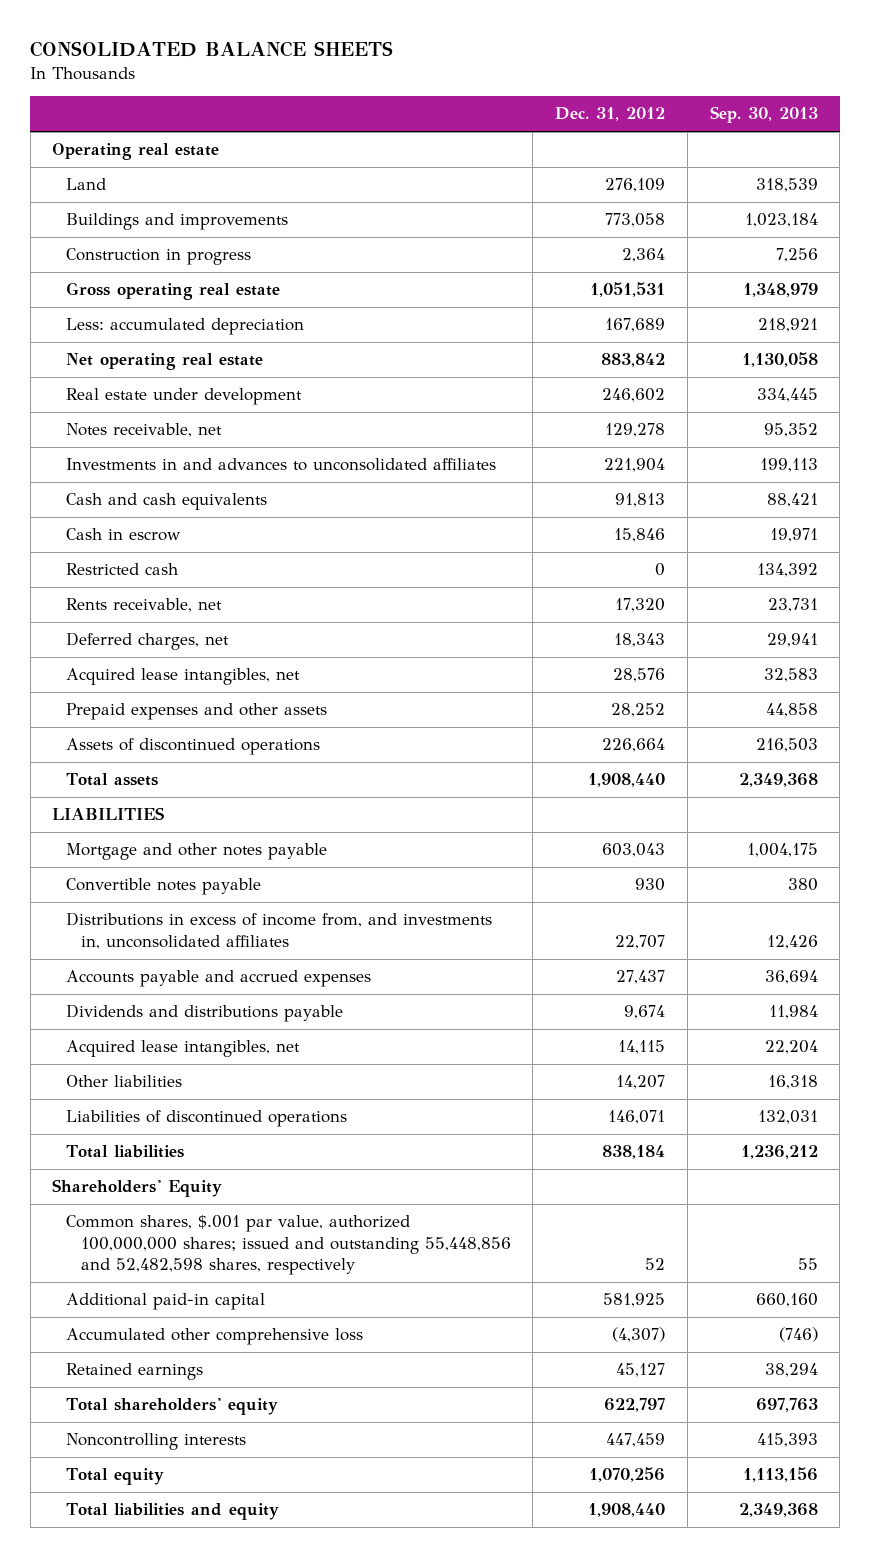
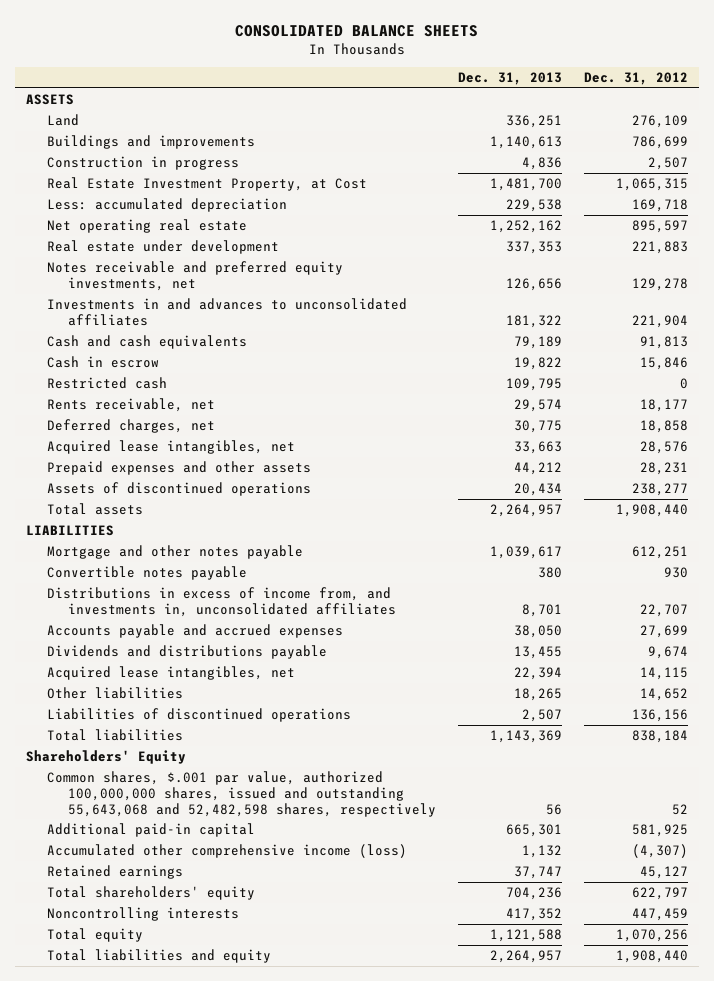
- | Dec. 31, 2012 | Sep. 30, 2013
+ | Dec. 31, 2013 | Dec. 31, 2012
- Operating real estate
+ ASSETS
- Buildings and improvements | 773,058 | 1,023,184
- Construction in progress | 2,364 | 7,256
- Gross operating real estate | 1,051,531 | 1,348,979
- Less: accumulated depreciation | 167,689 | 218,921
- Net operating real estate | 883,842 | 1,130,058
- Real estate under development | 246,602 | 334,445
- Notes receivable, net | 129,278 | 95,352
+ Buildings and improvements | 1,140,613 | 786,699
+ Construction in progress | 4,836 | 2,507
+ Real Estate Investment Property, at Cost | 1,481,700 | 1,065,315
+ Less: accumulated depreciation | 229,538 | 169,718
+ Net operating real estate | 1,252,162 | 895,597
+ Real estate under development | 337,353 | 221,883
+ Notes receivable and preferred equity investments, net | 126,656 | 129,278
- Rents receivable, net | 17,320 | 23,731
- Deferred charges, net | 18,343 | 29,941
+ Rents receivable, net | 29,574 | 18,177
+ Deferred charges, net | 30,775 | 18,858
- Prepaid expenses and other assets | 28,252 | 44,858
- Assets of discontinued operations | 226,664 | 216,503
+ Prepaid expenses and other assets | 44,212 | 28,231
+ Assets of discontinued operations | 20,434 | 238,277
- Mortgage and other notes payable | 603,043 | 1,004,175
+ Mortgage and other notes payable | 1,039,617 | 612,251
- Accounts payable and accrued expenses | 27,437 | 36,694
+ Accounts payable and accrued expenses | 38,050 | 27,699
- Other liabilities | 14,207 | 16,318
- Liabilities of discontinued operations | 146,071 | 132,031
+ Other liabilities | 18,265 | 14,652
+ Liabilities of discontinued operations | 2,507 | 136,156
- Common shares, $.001 par value, authorized 100,000,000 shares; issued and outstanding 55,448,856 and 52,482,598 shares, respectively | 52 | 55
+ Common shares, $.001 par value, authorized 100,000,000 shares, issued and outstanding 55,643,068 and 52,482,598 shares, respectively | 56 | 52
- Accumulated other comprehensive loss | (4,307) | (746)
+ Accumulated other comprehensive income (loss) | 1,132 | (4,307)

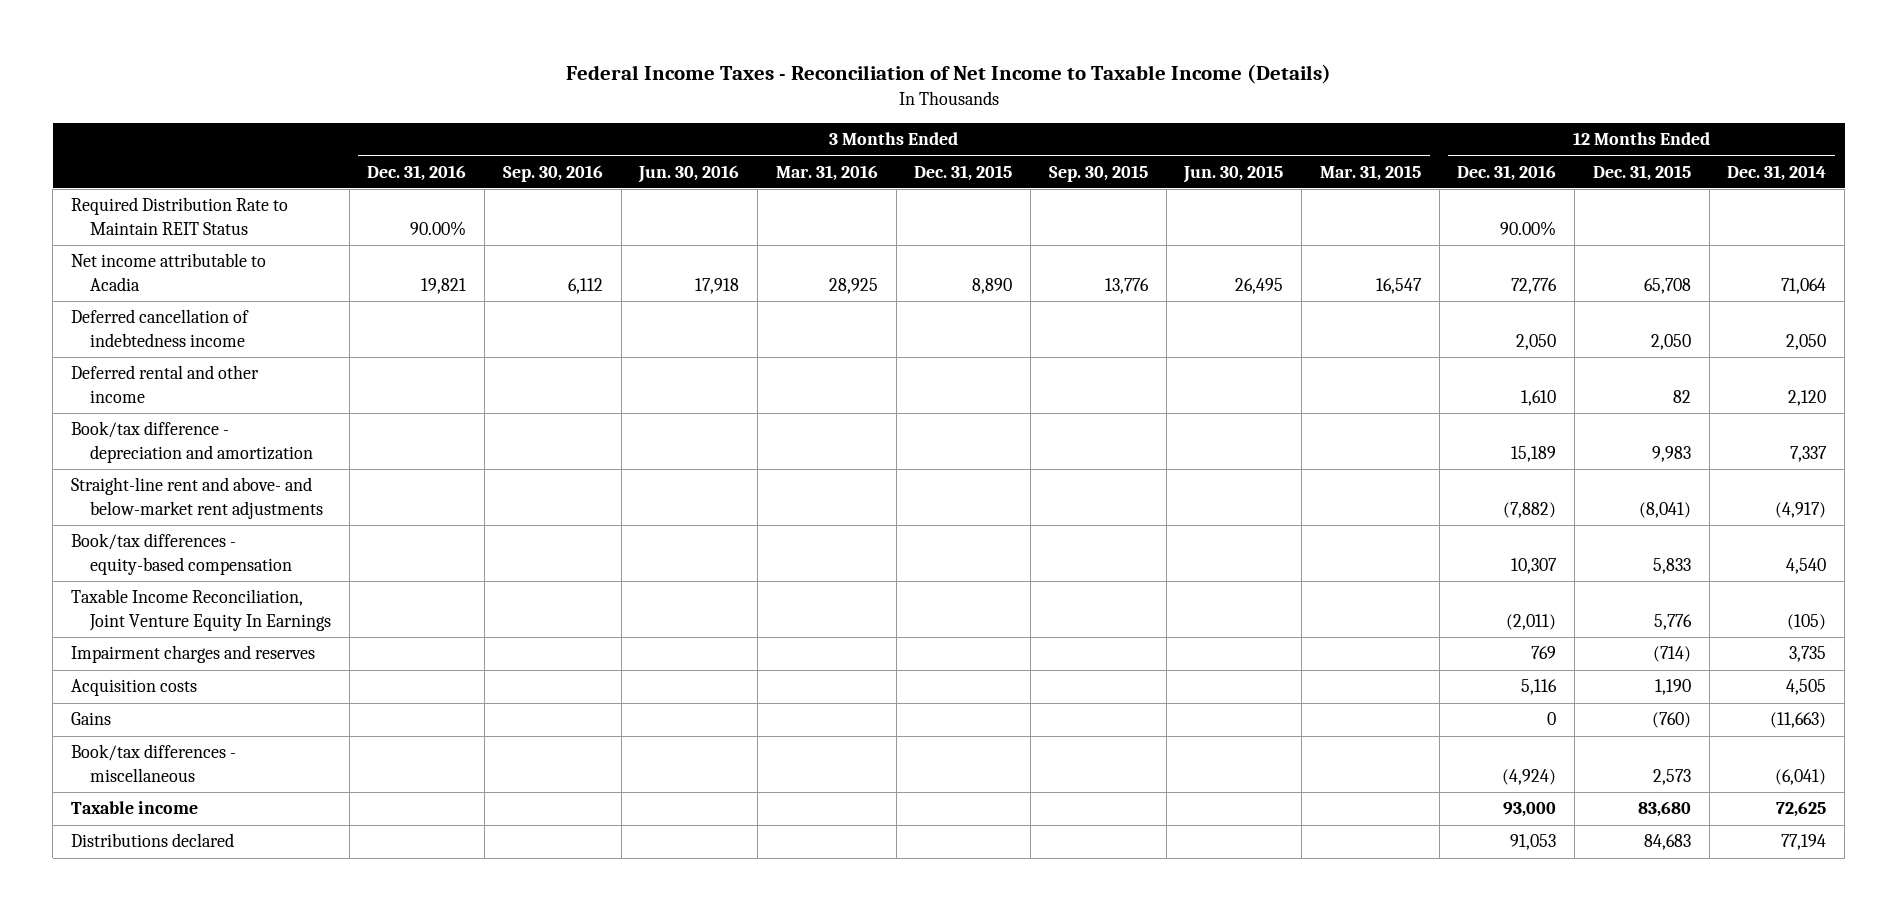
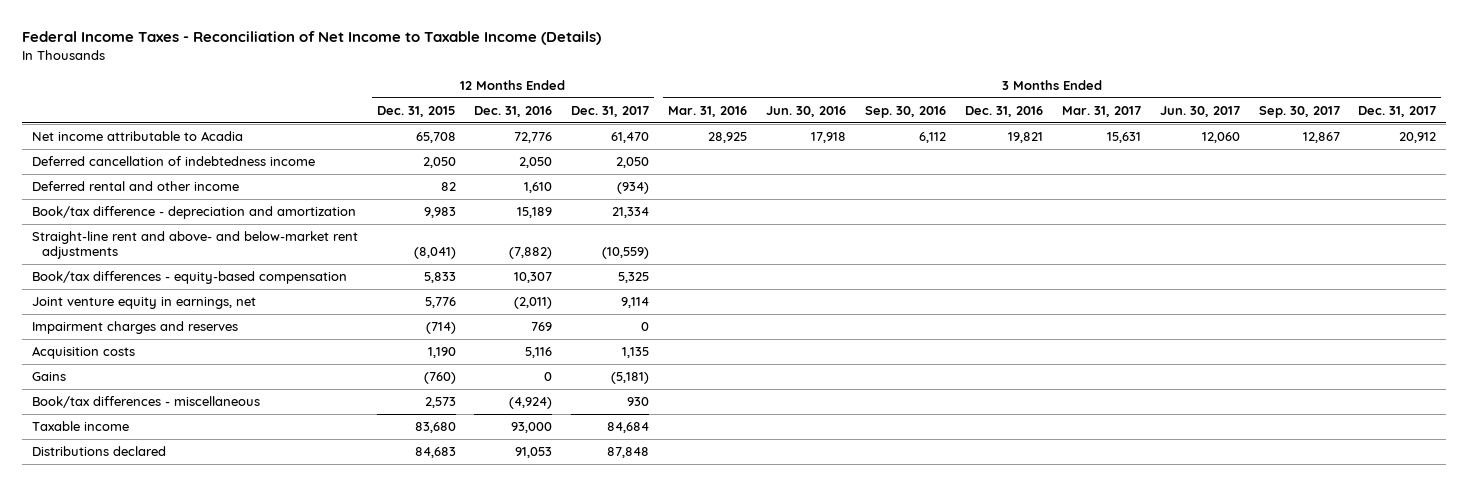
- | 3 Months Ended Dec. 31, 2016 | 3 Months Ended Sep. 30, 2016 | 3 Months Ended Jun. 30, 2016 | 3 Months Ended Mar. 31, 2016 | 3 Months Ended Dec. 31, 2015 | 3 Months Ended Sep. 30, 2015 | 3 Months Ended Jun. 30, 2015 | 3 Months Ended Mar. 31, 2015 | 12 Months Ended Dec. 31, 2016 | 12 Months Ended Dec. 31, 2015 | 12 Months Ended Dec. 31, 2014
+ | 12 Months Ended Dec. 31, 2015 | 12 Months Ended Dec. 31, 2016 | 12 Months Ended Dec. 31, 2017 | 3 Months Ended Mar. 31, 2016 | 3 Months Ended Jun. 30, 2016 | 3 Months Ended Sep. 30, 2016 | 3 Months Ended Dec. 31, 2016 | 3 Months Ended Mar. 31, 2017 | 3 Months Ended Jun. 30, 2017 | 3 Months Ended Sep. 30, 2017 | 3 Months Ended Dec. 31, 2017
- Required Distribution Rate to Maintain REIT Status | 90.00% | | | | | | | | 90.00% | |
- Taxable Income Reconciliation, Joint Venture Equity In Earnings | | | | | | | | | (2,011) | 5,776 | (105)
+ Joint venture equity in earnings, net | 5,776 | (2,011) | 9,114 | | | | | | | |

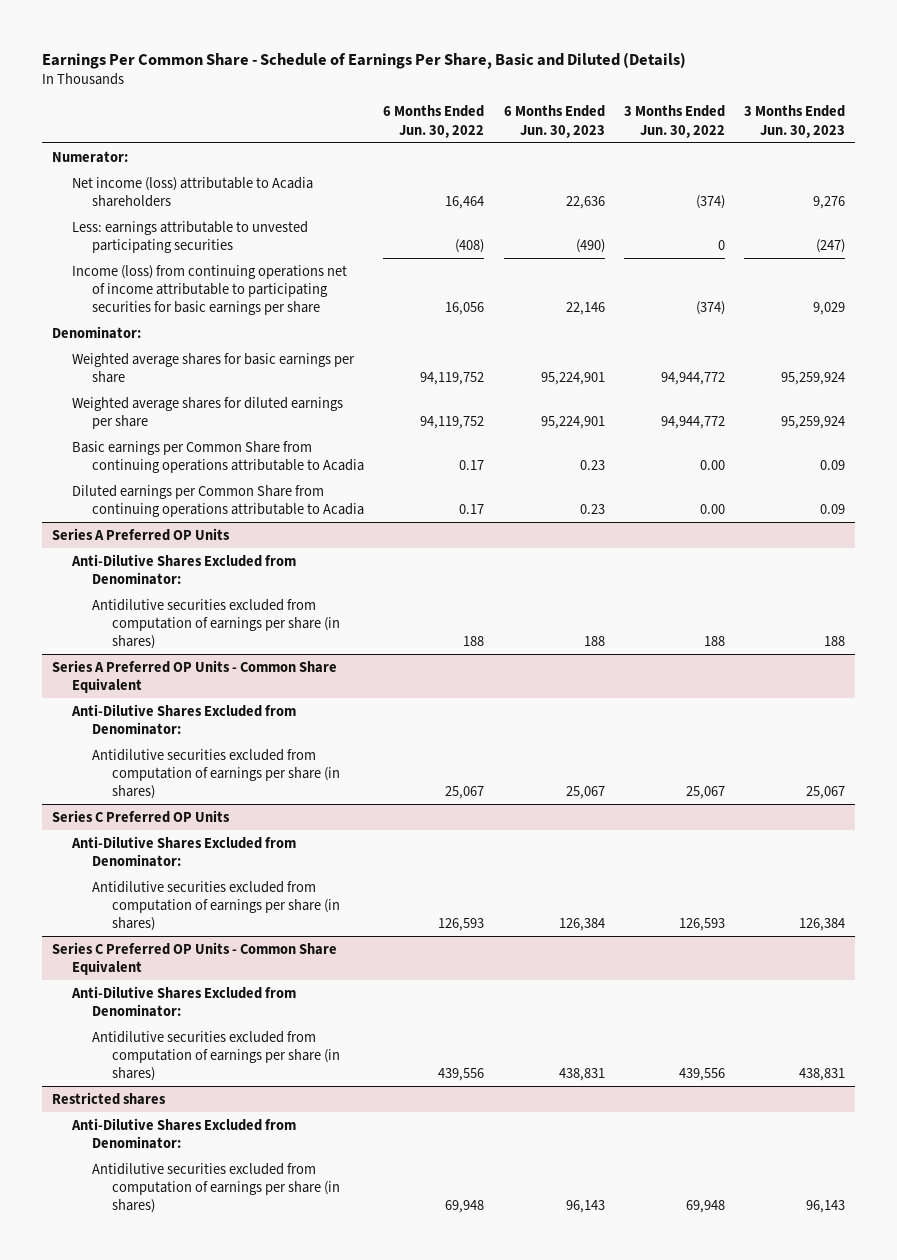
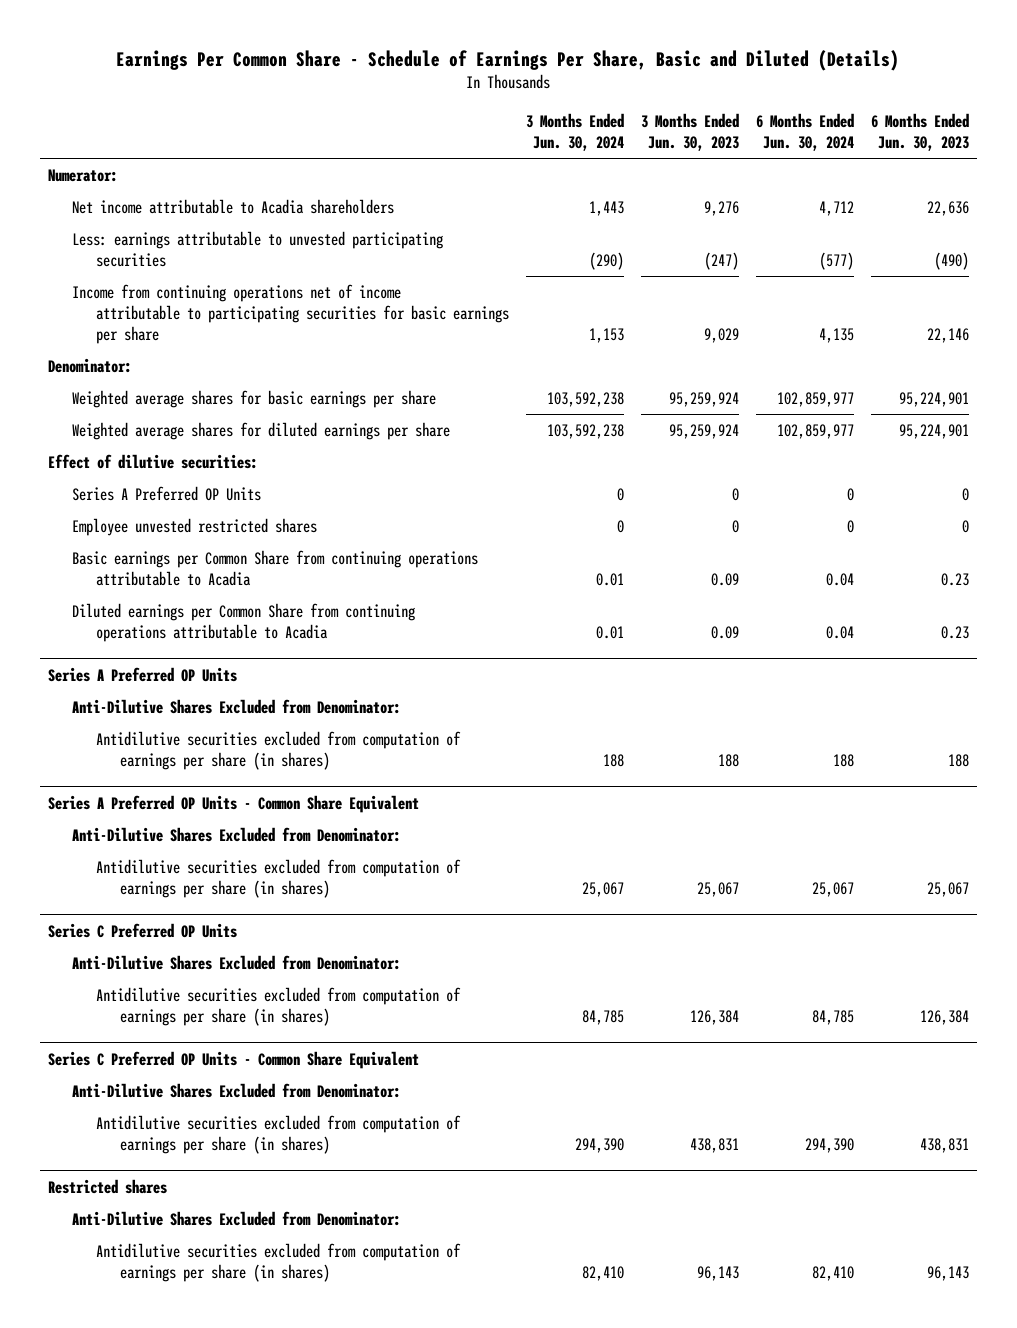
- | 6 Months Ended Jun. 30, 2022 | 6 Months Ended Jun. 30, 2023 | 3 Months Ended Jun. 30, 2022 | 3 Months Ended Jun. 30, 2023
+ | 3 Months Ended Jun. 30, 2024 | 3 Months Ended Jun. 30, 2023 | 6 Months Ended Jun. 30, 2024 | 6 Months Ended Jun. 30, 2023
- Net income (loss) attributable to Acadia shareholders | 16,464 | 22,636 | (374) | 9,276
+ Net income attributable to Acadia shareholders | 1,443 | 9,276 | 4,712 | 22,636
- Income (loss) from continuing operations net of income attributable to participating securities for basic earnings per share | 16,056 | 22,146 | (374) | 9,029
+ Income from continuing operations net of income attributable to participating securities for basic earnings per share | 1,153 | 9,029 | 4,135 | 22,146
+ Effect of dilutive securities:
+ Series A Preferred OP Units | 0 | 0 | 0 | 0
+ Employee unvested restricted shares | 0 | 0 | 0 | 0

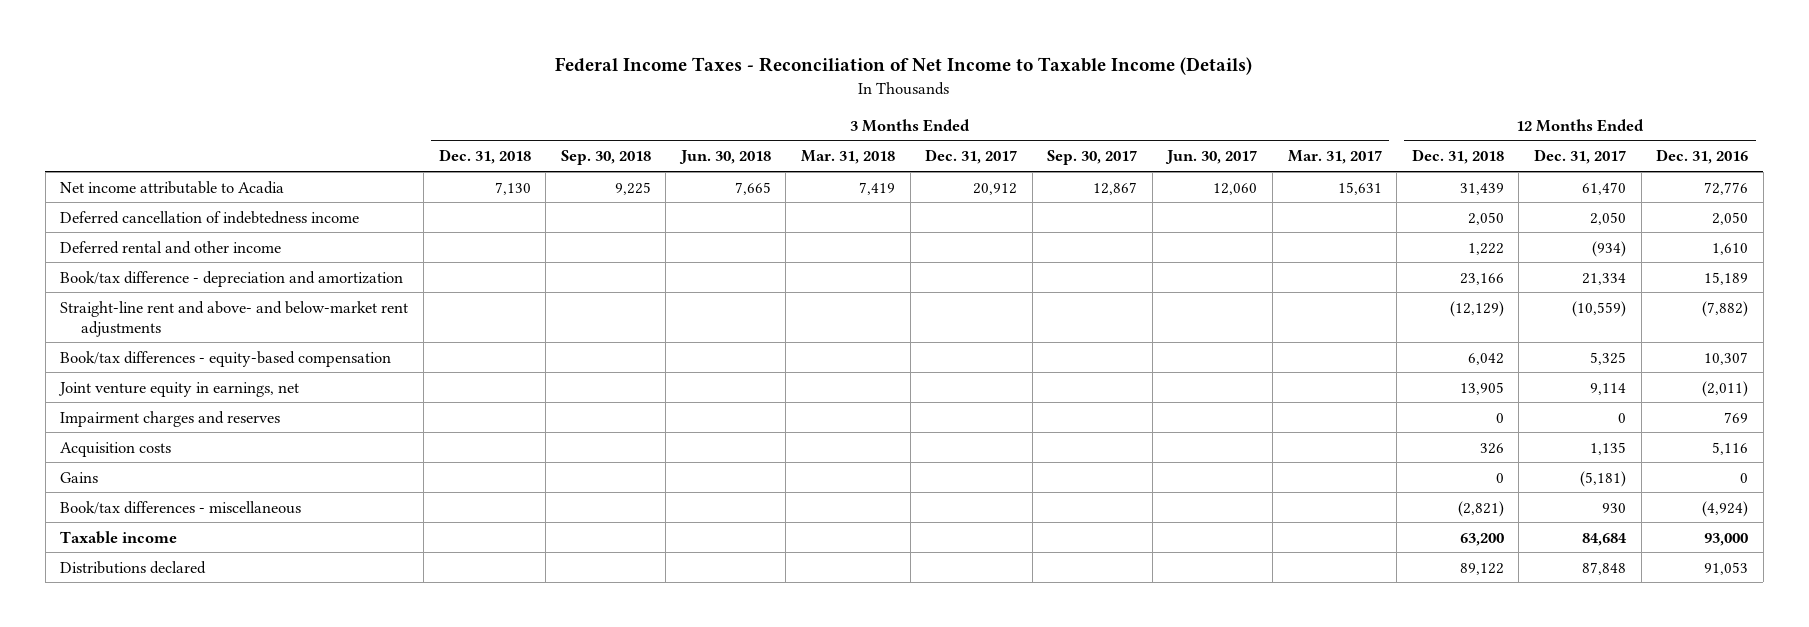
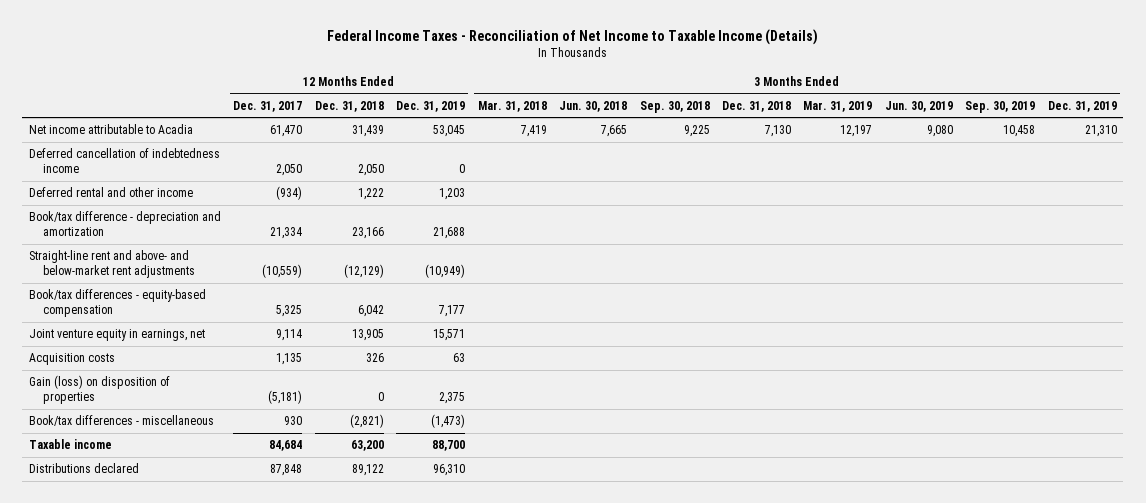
- | 3 Months Ended Dec. 31, 2018 | 3 Months Ended Sep. 30, 2018 | 3 Months Ended Jun. 30, 2018 | 3 Months Ended Mar. 31, 2018 | 3 Months Ended Dec. 31, 2017 | 3 Months Ended Sep. 30, 2017 | 3 Months Ended Jun. 30, 2017 | 3 Months Ended Mar. 31, 2017 | 12 Months Ended Dec. 31, 2018 | 12 Months Ended Dec. 31, 2017 | 12 Months Ended Dec. 31, 2016
+ | 12 Months Ended Dec. 31, 2017 | 12 Months Ended Dec. 31, 2018 | 12 Months Ended Dec. 31, 2019 | 3 Months Ended Mar. 31, 2018 | 3 Months Ended Jun. 30, 2018 | 3 Months Ended Sep. 30, 2018 | 3 Months Ended Dec. 31, 2018 | 3 Months Ended Mar. 31, 2019 | 3 Months Ended Jun. 30, 2019 | 3 Months Ended Sep. 30, 2019 | 3 Months Ended Dec. 31, 2019
- Impairment charges and reserves | | | | | | | | | 0 | 0 | 769
- Gains | | | | | | | | | 0 | (5,181) | 0
+ Gain (loss) on disposition of properties | (5,181) | 0 | 2,375 | | | | | | | |

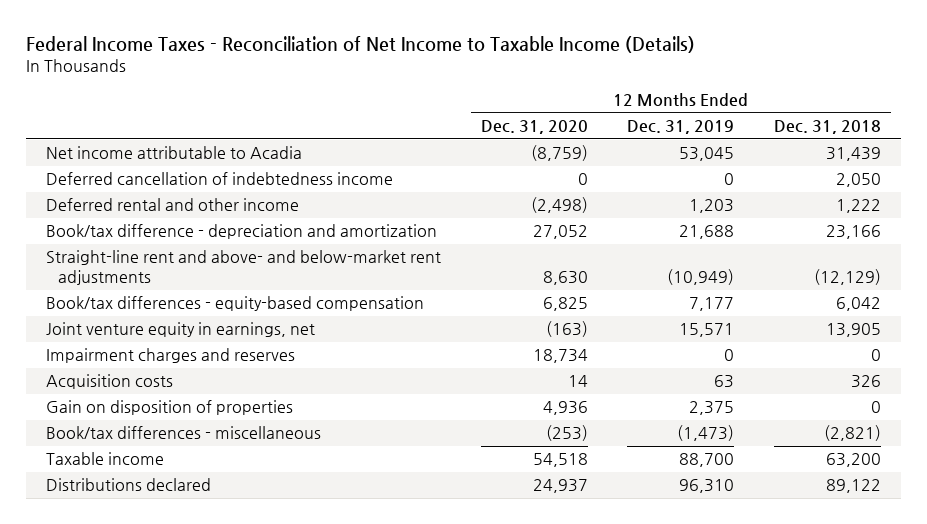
- | 12 Months Ended Dec. 31, 2017 | 12 Months Ended Dec. 31, 2018 | 12 Months Ended Dec. 31, 2019 | 3 Months Ended Mar. 31, 2018 | 3 Months Ended Jun. 30, 2018 | 3 Months Ended Sep. 30, 2018 | 3 Months Ended Dec. 31, 2018 | 3 Months Ended Mar. 31, 2019 | 3 Months Ended Jun. 30, 2019 | 3 Months Ended Sep. 30, 2019 | 3 Months Ended Dec. 31, 2019
+ | 12 Months Ended Dec. 31, 2020 | 12 Months Ended Dec. 31, 2019 | 12 Months Ended Dec. 31, 2018
+ Impairment charges and reserves | 18,734 | 0 | 0
- Gain (loss) on disposition of properties | (5,181) | 0 | 2,375 | | | | | | | |
+ Gain on disposition of properties | 4,936 | 2,375 | 0

